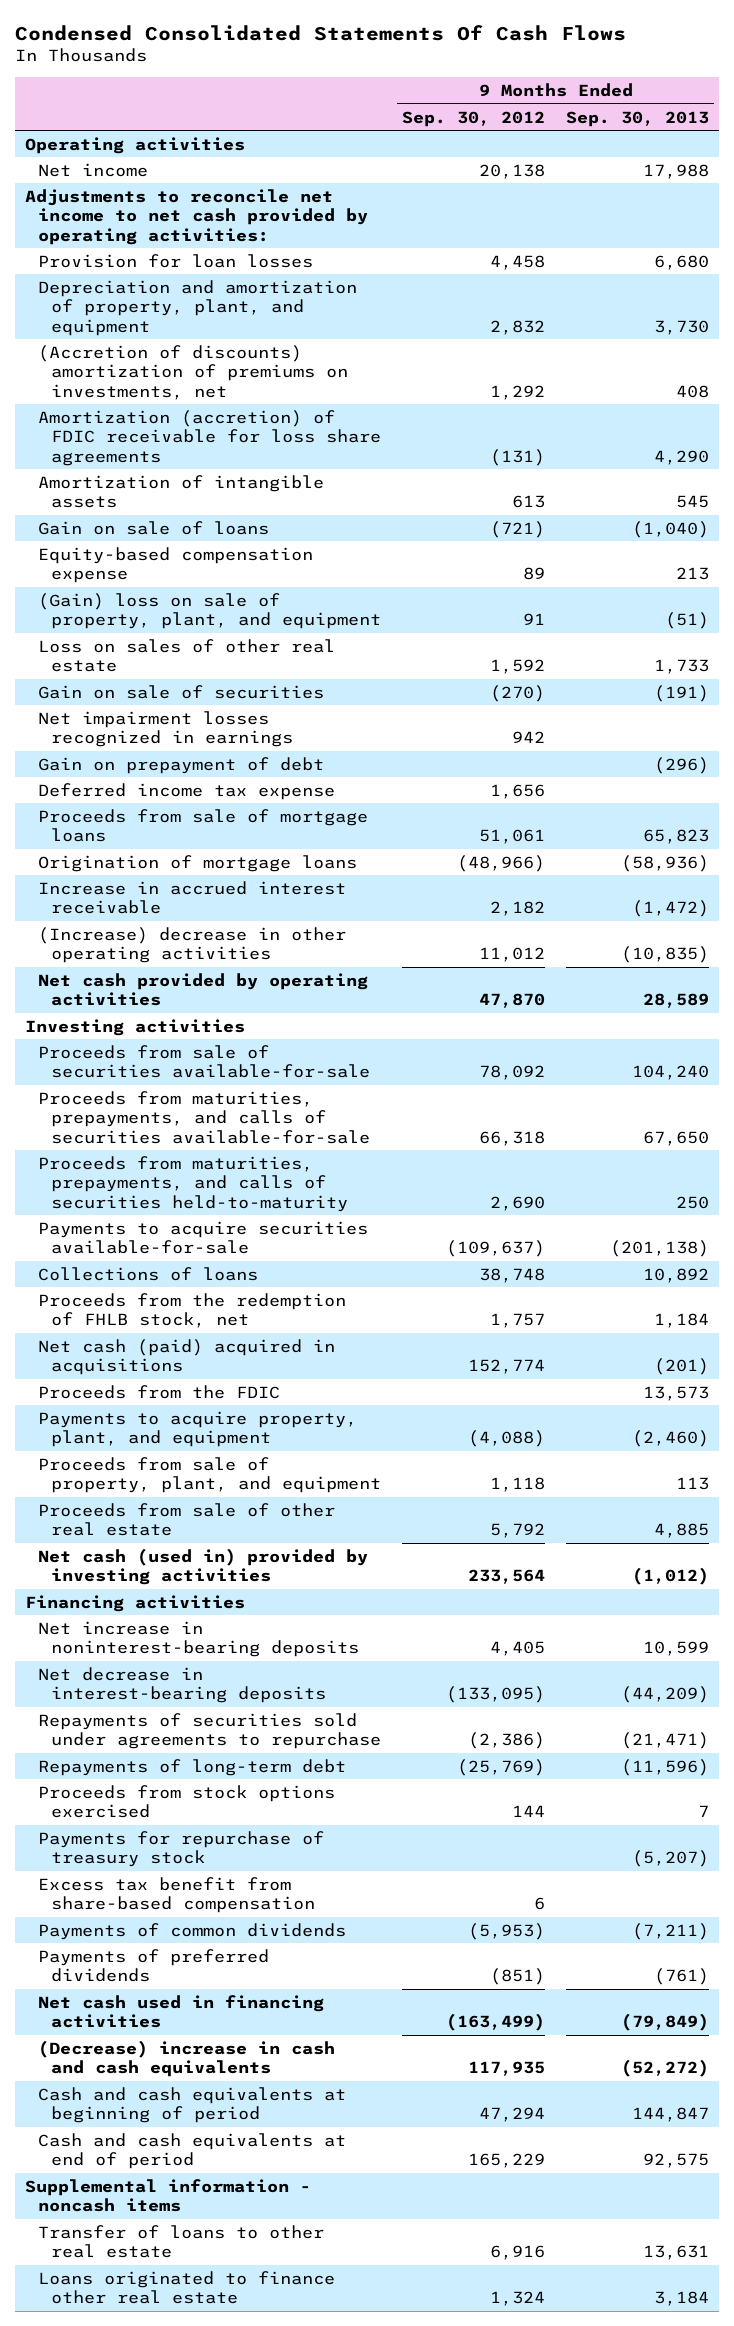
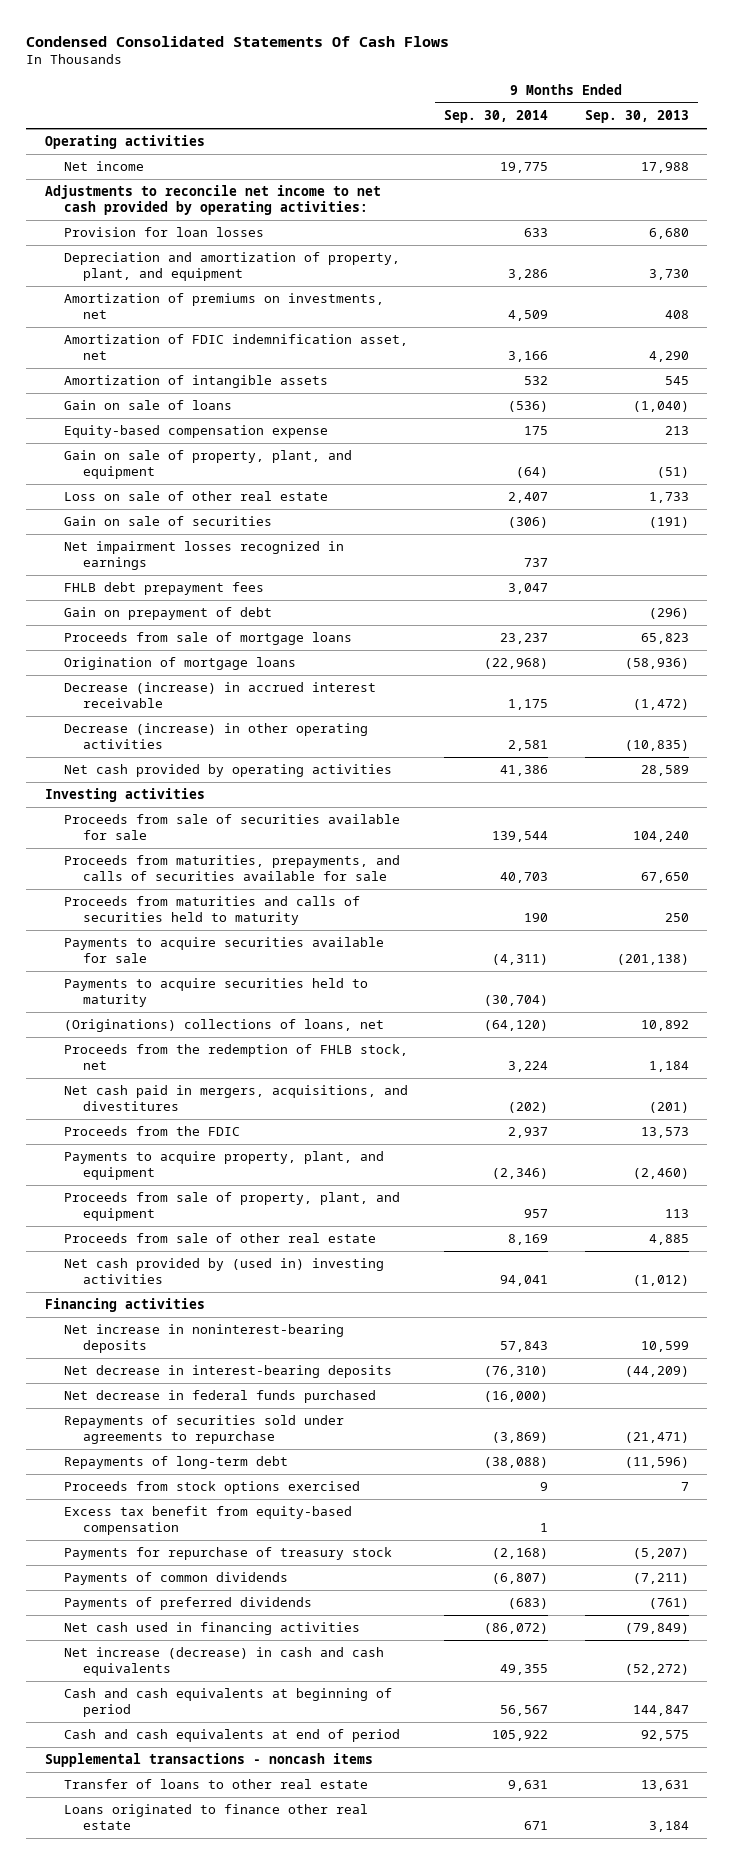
- | 9 Months Ended Sep. 30, 2012 | 9 Months Ended Sep. 30, 2013
+ | 9 Months Ended Sep. 30, 2014 | 9 Months Ended Sep. 30, 2013
- (Accretion of discounts) amortization of premiums on investments, net | 1,292 | 408
- Amortization (accretion) of FDIC receivable for loss share agreements | (131) | 4,290
+ Amortization of premiums on investments, net | 4,509 | 408
+ Amortization of FDIC indemnification asset, net | 3,166 | 4,290
- (Gain) loss on sale of property, plant, and equipment | 91 | (51)
- Loss on sales of other real estate | 1,592 | 1,733
+ Gain on sale of property, plant, and equipment | (64) | (51)
+ Loss on sale of other real estate | 2,407 | 1,733
+ FHLB debt prepayment fees | 3,047 |
- Deferred income tax expense | 1,656 |
- Increase in accrued interest receivable | 2,182 | (1,472)
- (Increase) decrease in other operating activities | 11,012 | (10,835)
+ Decrease (increase) in accrued interest receivable | 1,175 | (1,472)
+ Decrease (increase) in other operating activities | 2,581 | (10,835)
- Proceeds from sale of securities available-for-sale | 78,092 | 104,240
- Proceeds from maturities, prepayments, and calls of securities available-for-sale | 66,318 | 67,650
- Proceeds from maturities, prepayments, and calls of securities held-to-maturity | 2,690 | 250
- Payments to acquire securities available-for-sale | (109,637) | (201,138)
- Collections of loans | 38,748 | 10,892
+ Proceeds from sale of securities available for sale | 139,544 | 104,240
+ Proceeds from maturities, prepayments, and calls of securities available for sale | 40,703 | 67,650
+ Proceeds from maturities and calls of securities held to maturity | 190 | 250
+ Payments to acquire securities available for sale | (4,311) | (201,138)
+ Payments to acquire securities held to maturity | (30,704) |
+ (Originations) collections of loans, net | (64,120) | 10,892
- Net cash (paid) acquired in acquisitions | 152,774 | (201)
+ Net cash paid in mergers, acquisitions, and divestitures | (202) | (201)
- Net cash (used in) provided by investing activities | 233,564 | (1,012)
+ Net cash provided by (used in) investing activities | 94,041 | (1,012)
+ Net decrease in federal funds purchased | (16,000) |
+ Excess tax benefit from equity-based compensation | 1 |
- Excess tax benefit from share-based compensation | 6 |
- (Decrease) increase in cash and cash equivalents | 117,935 | (52,272)
+ Net increase (decrease) in cash and cash equivalents | 49,355 | (52,272)
- Supplemental information - noncash items
+ Supplemental transactions - noncash items

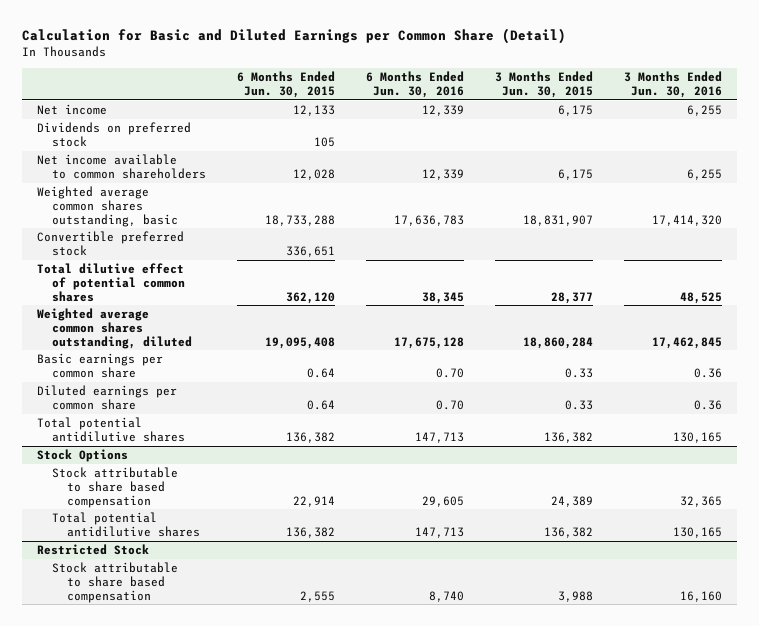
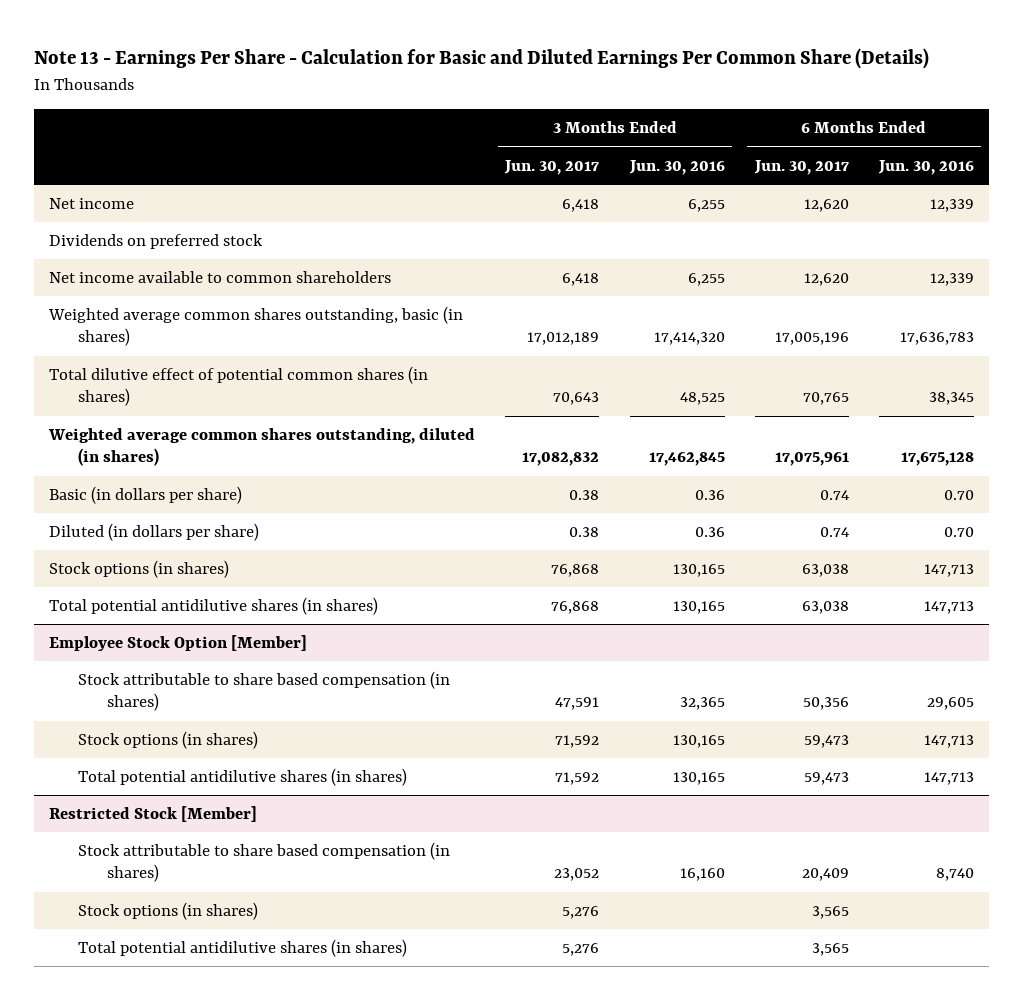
- Calculation for Basic and Diluted Earnings per Common Share (Detail)
+ Note 13 - Earnings Per Share - Calculation for Basic and Diluted Earnings Per Common Share (Details)
- | 6 Months Ended Jun. 30, 2015 | 6 Months Ended Jun. 30, 2016 | 3 Months Ended Jun. 30, 2015 | 3 Months Ended Jun. 30, 2016
+ | 3 Months Ended Jun. 30, 2017 | 3 Months Ended Jun. 30, 2016 | 6 Months Ended Jun. 30, 2017 | 6 Months Ended Jun. 30, 2016
- Weighted average common shares outstanding, basic | 18,733,288 | 17,636,783 | 18,831,907 | 17,414,320
- Convertible preferred stock | 336,651 | | |
- Total dilutive effect of potential common shares | 362,120 | 38,345 | 28,377 | 48,525
- Weighted average common shares outstanding, diluted | 19,095,408 | 17,675,128 | 18,860,284 | 17,462,845
- Basic earnings per common share | 0.64 | 0.70 | 0.33 | 0.36
- Diluted earnings per common share | 0.64 | 0.70 | 0.33 | 0.36
- Total potential antidilutive shares | 136,382 | 147,713 | 136,382 | 130,165
- Stock Options
- Stock attributable to share based compensation | 22,914 | 29,605 | 24,389 | 32,365
- Total potential antidilutive shares | 136,382 | 147,713 | 136,382 | 130,165
- Restricted Stock
- Stock attributable to share based compensation | 2,555 | 8,740 | 3,988 | 16,160
+ Weighted average common shares outstanding, basic (in shares) | 17,012,189 | 17,414,320 | 17,005,196 | 17,636,783
+ Total dilutive effect of potential common shares (in shares) | 70,643 | 48,525 | 70,765 | 38,345
+ Weighted average common shares outstanding, diluted (in shares) | 17,082,832 | 17,462,845 | 17,075,961 | 17,675,128
+ Basic (in dollars per share) | 0.38 | 0.36 | 0.74 | 0.70
+ Diluted (in dollars per share) | 0.38 | 0.36 | 0.74 | 0.70
+ Stock options (in shares) | 76,868 | 130,165 | 63,038 | 147,713
+ Total potential antidilutive shares (in shares) | 76,868 | 130,165 | 63,038 | 147,713
+ Employee Stock Option [Member]
+ Stock attributable to share based compensation (in shares) | 47,591 | 32,365 | 50,356 | 29,605
+ Stock options (in shares) | 71,592 | 130,165 | 59,473 | 147,713
+ Total potential antidilutive shares (in shares) | 71,592 | 130,165 | 59,473 | 147,713
+ Restricted Stock [Member]
+ Stock attributable to share based compensation (in shares) | 23,052 | 16,160 | 20,409 | 8,740
+ Stock options (in shares) | 5,276 | | 3,565 |
+ Total potential antidilutive shares (in shares) | 5,276 | | 3,565 |

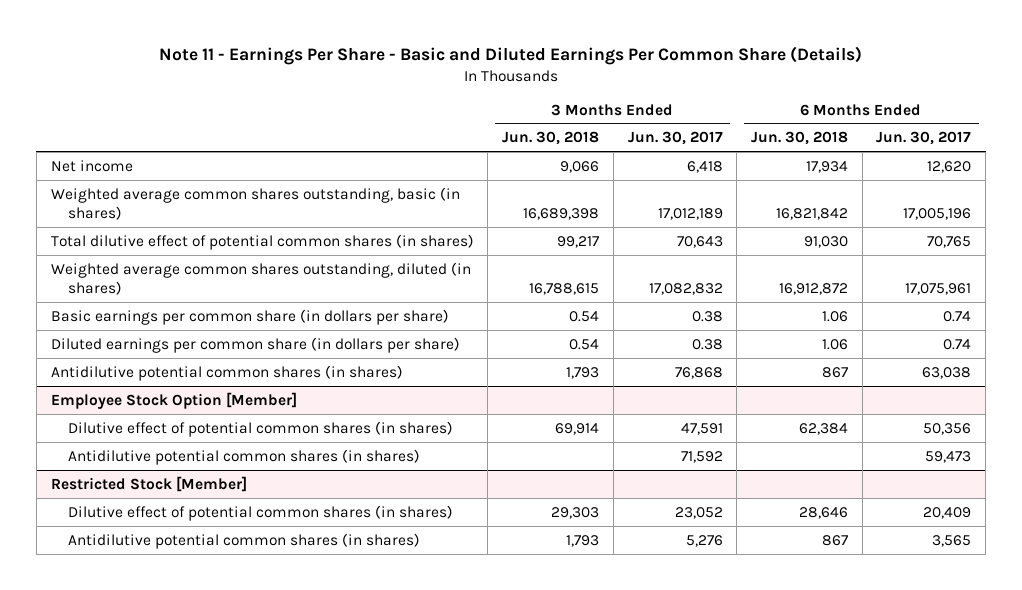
- Note 13 - Earnings Per Share - Calculation for Basic and Diluted Earnings Per Common Share (Details)
+ Note 11 - Earnings Per Share - Basic and Diluted Earnings Per Common Share (Details)
- | 3 Months Ended Jun. 30, 2017 | 3 Months Ended Jun. 30, 2016 | 6 Months Ended Jun. 30, 2017 | 6 Months Ended Jun. 30, 2016
+ | 3 Months Ended Jun. 30, 2018 | 3 Months Ended Jun. 30, 2017 | 6 Months Ended Jun. 30, 2018 | 6 Months Ended Jun. 30, 2017
- Dividends on preferred stock
- Net income available to common shareholders | 6,418 | 6,255 | 12,620 | 12,339
- Basic (in dollars per share) | 0.38 | 0.36 | 0.74 | 0.70
- Diluted (in dollars per share) | 0.38 | 0.36 | 0.74 | 0.70
- Stock options (in shares) | 76,868 | 130,165 | 63,038 | 147,713
- Total potential antidilutive shares (in shares) | 76,868 | 130,165 | 63,038 | 147,713
+ Basic earnings per common share (in dollars per share) | 0.54 | 0.38 | 1.06 | 0.74
+ Diluted earnings per common share (in dollars per share) | 0.54 | 0.38 | 1.06 | 0.74
+ Antidilutive potential common shares (in shares) | 1,793 | 76,868 | 867 | 63,038
@ Employee Stock Option [Member]
- Stock attributable to share based compensation (in shares) | 47,591 | 32,365 | 50,356 | 29,605
- Stock options (in shares) | 71,592 | 130,165 | 59,473 | 147,713
- Total potential antidilutive shares (in shares) | 71,592 | 130,165 | 59,473 | 147,713
+ Dilutive effect of potential common shares (in shares) | 69,914 | 47,591 | 62,384 | 50,356
+ Antidilutive potential common shares (in shares) | | 71,592 | | 59,473
@ Restricted Stock [Member]
- Stock attributable to share based compensation (in shares) | 23,052 | 16,160 | 20,409 | 8,740
- Stock options (in shares) | 5,276 | | 3,565 |
- Total potential antidilutive shares (in shares) | 5,276 | | 3,565 |
+ Dilutive effect of potential common shares (in shares) | 29,303 | 23,052 | 28,646 | 20,409
+ Antidilutive potential common shares (in shares) | 1,793 | 5,276 | 867 | 3,565

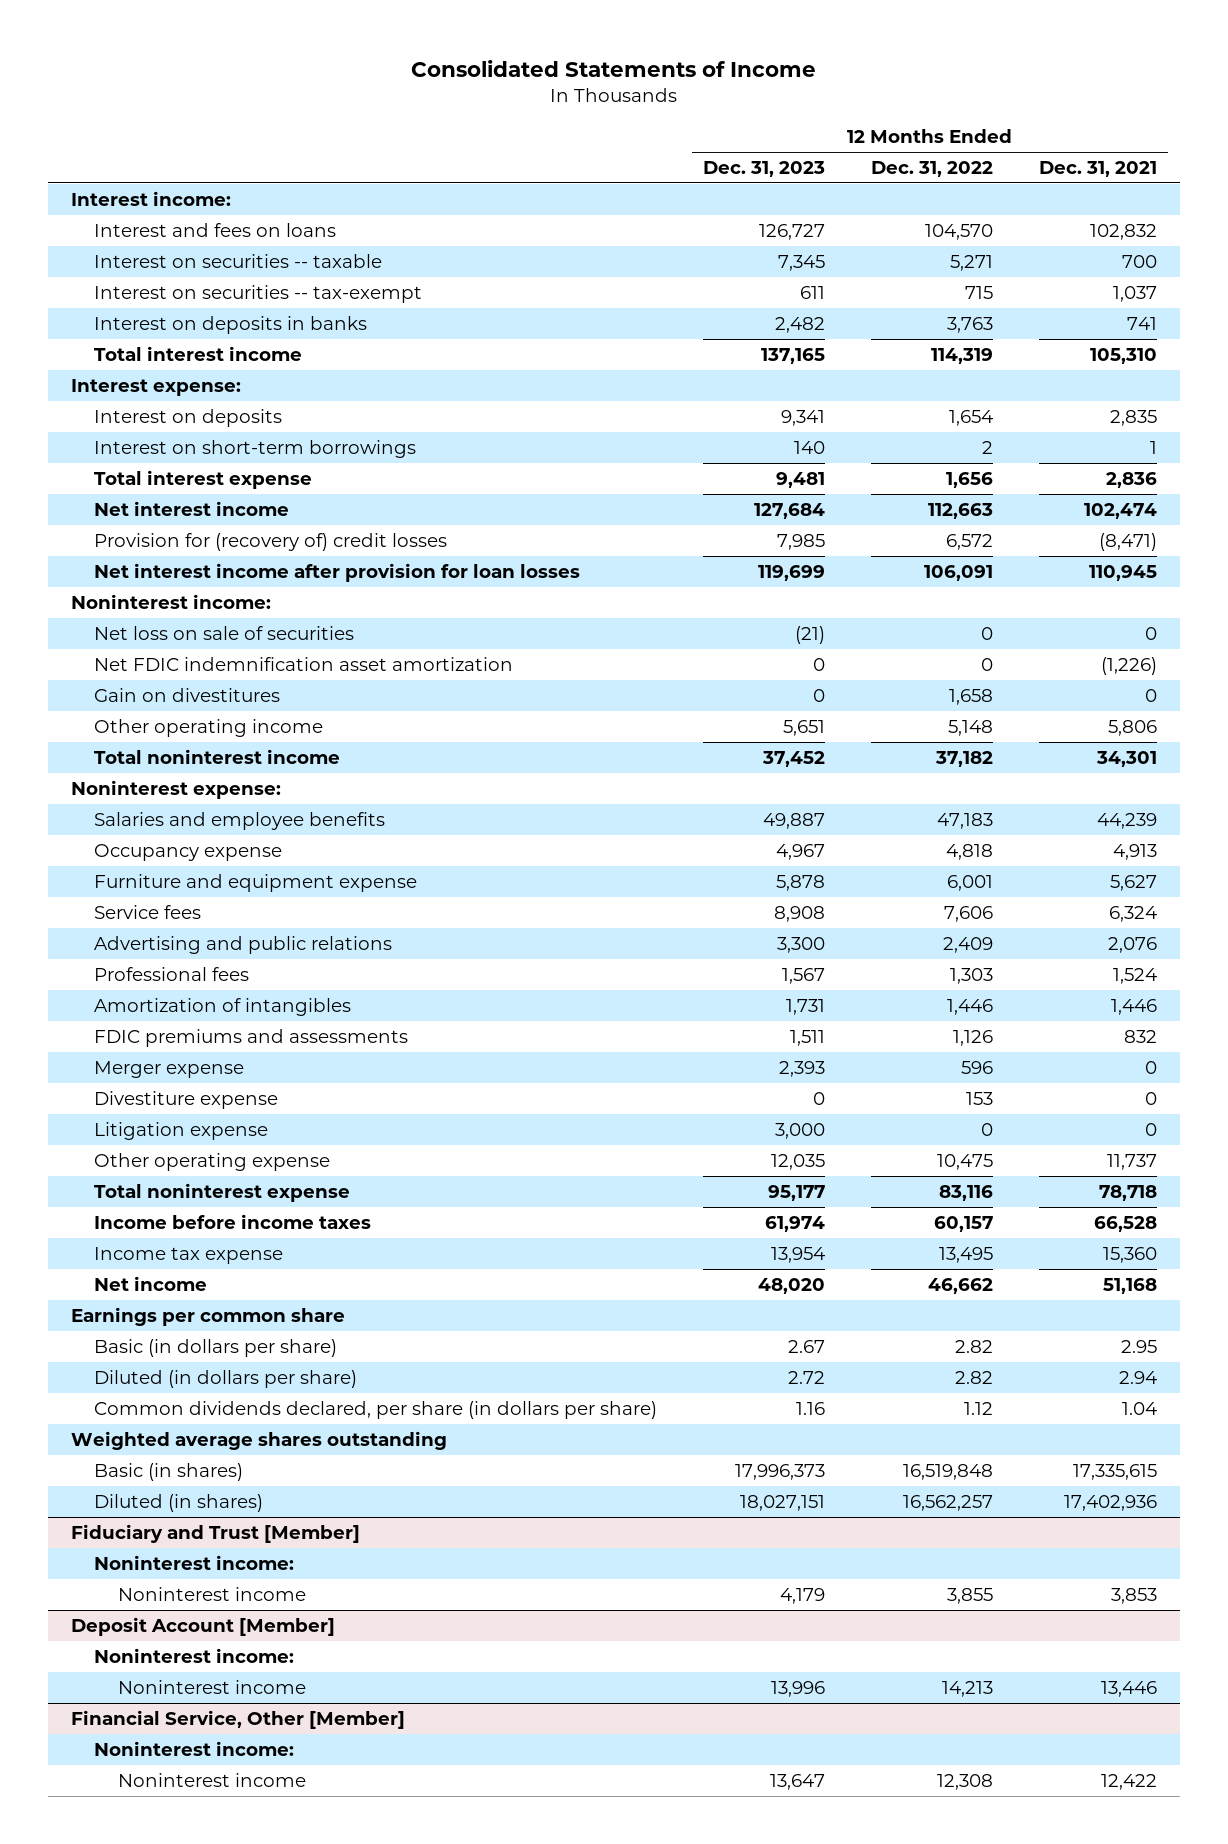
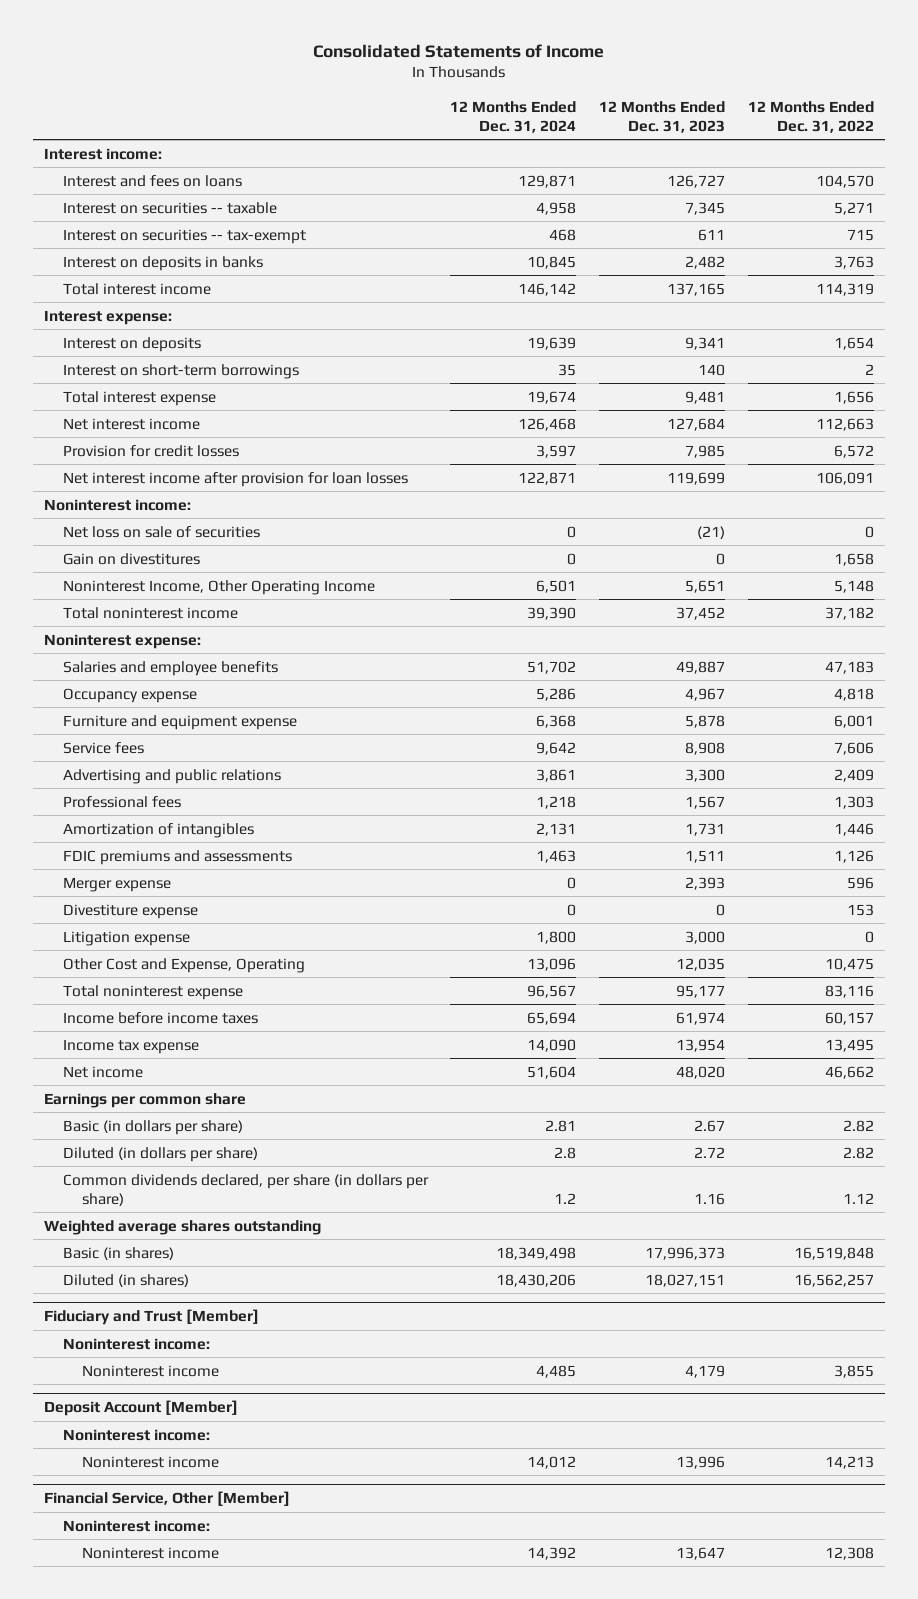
- | 12 Months Ended Dec. 31, 2023 | 12 Months Ended Dec. 31, 2022 | 12 Months Ended Dec. 31, 2021
+ | 12 Months Ended Dec. 31, 2024 | 12 Months Ended Dec. 31, 2023 | 12 Months Ended Dec. 31, 2022
- Provision for (recovery of) credit losses | 7,985 | 6,572 | (8,471)
+ Provision for credit losses | 3,597 | 7,985 | 6,572
- Net FDIC indemnification asset amortization | 0 | 0 | (1,226)
- Other operating income | 5,651 | 5,148 | 5,806
+ Noninterest Income, Other Operating Income | 6,501 | 5,651 | 5,148
- Other operating expense | 12,035 | 10,475 | 11,737
+ Other Cost and Expense, Operating | 13,096 | 12,035 | 10,475

